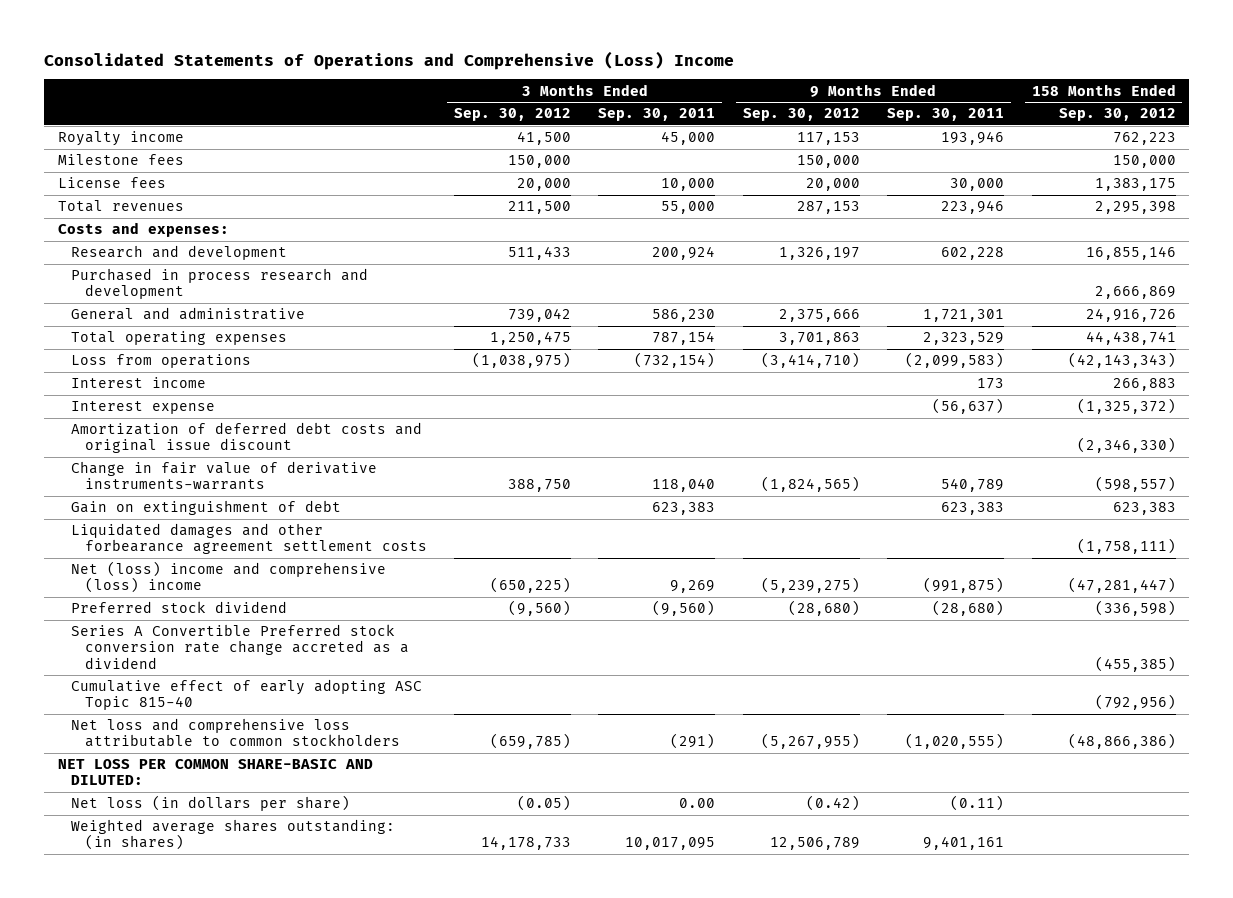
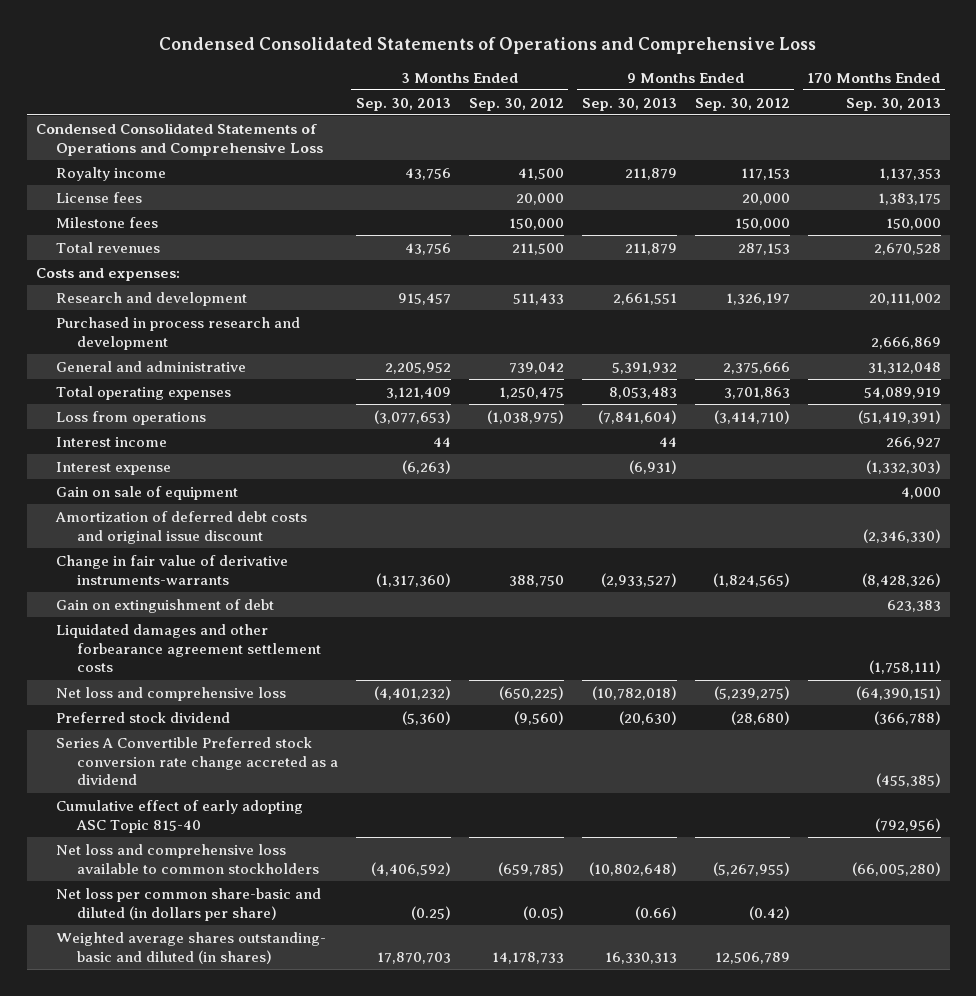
- Consolidated Statements of Operations and Comprehensive (Loss) Income
+ Condensed Consolidated Statements of Operations and Comprehensive Loss
- | 3 Months Ended Sep. 30, 2012 | 3 Months Ended Sep. 30, 2011 | 9 Months Ended Sep. 30, 2012 | 9 Months Ended Sep. 30, 2011 | 158 Months Ended Sep. 30, 2012
+ | 3 Months Ended Sep. 30, 2013 | 3 Months Ended Sep. 30, 2012 | 9 Months Ended Sep. 30, 2013 | 9 Months Ended Sep. 30, 2012 | 170 Months Ended Sep. 30, 2013
+ Condensed Consolidated Statements of Operations and Comprehensive Loss
moved down: Milestone fees | | 150,000 | | 150,000 | 150,000
+ Gain on sale of equipment | | | | | 4,000
- Net (loss) income and comprehensive (loss) income | (650,225) | 9,269 | (5,239,275) | (991,875) | (47,281,447)
+ Net loss and comprehensive loss | (4,401,232) | (650,225) | (10,782,018) | (5,239,275) | (64,390,151)
- Net loss and comprehensive loss attributable to common stockholders | (659,785) | (291) | (5,267,955) | (1,020,555) | (48,866,386)
- NET LOSS PER COMMON SHARE-BASIC AND DILUTED:
- Net loss (in dollars per share) | (0.05) | 0.00 | (0.42) | (0.11) |
- Weighted average shares outstanding: (in shares) | 14,178,733 | 10,017,095 | 12,506,789 | 9,401,161 |
+ Net loss and comprehensive loss available to common stockholders | (4,406,592) | (659,785) | (10,802,648) | (5,267,955) | (66,005,280)
+ Net loss per common share-basic and diluted (in dollars per share) | (0.25) | (0.05) | (0.66) | (0.42) |
+ Weighted average shares outstanding- basic and diluted (in shares) | 17,870,703 | 14,178,733 | 16,330,313 | 12,506,789 |

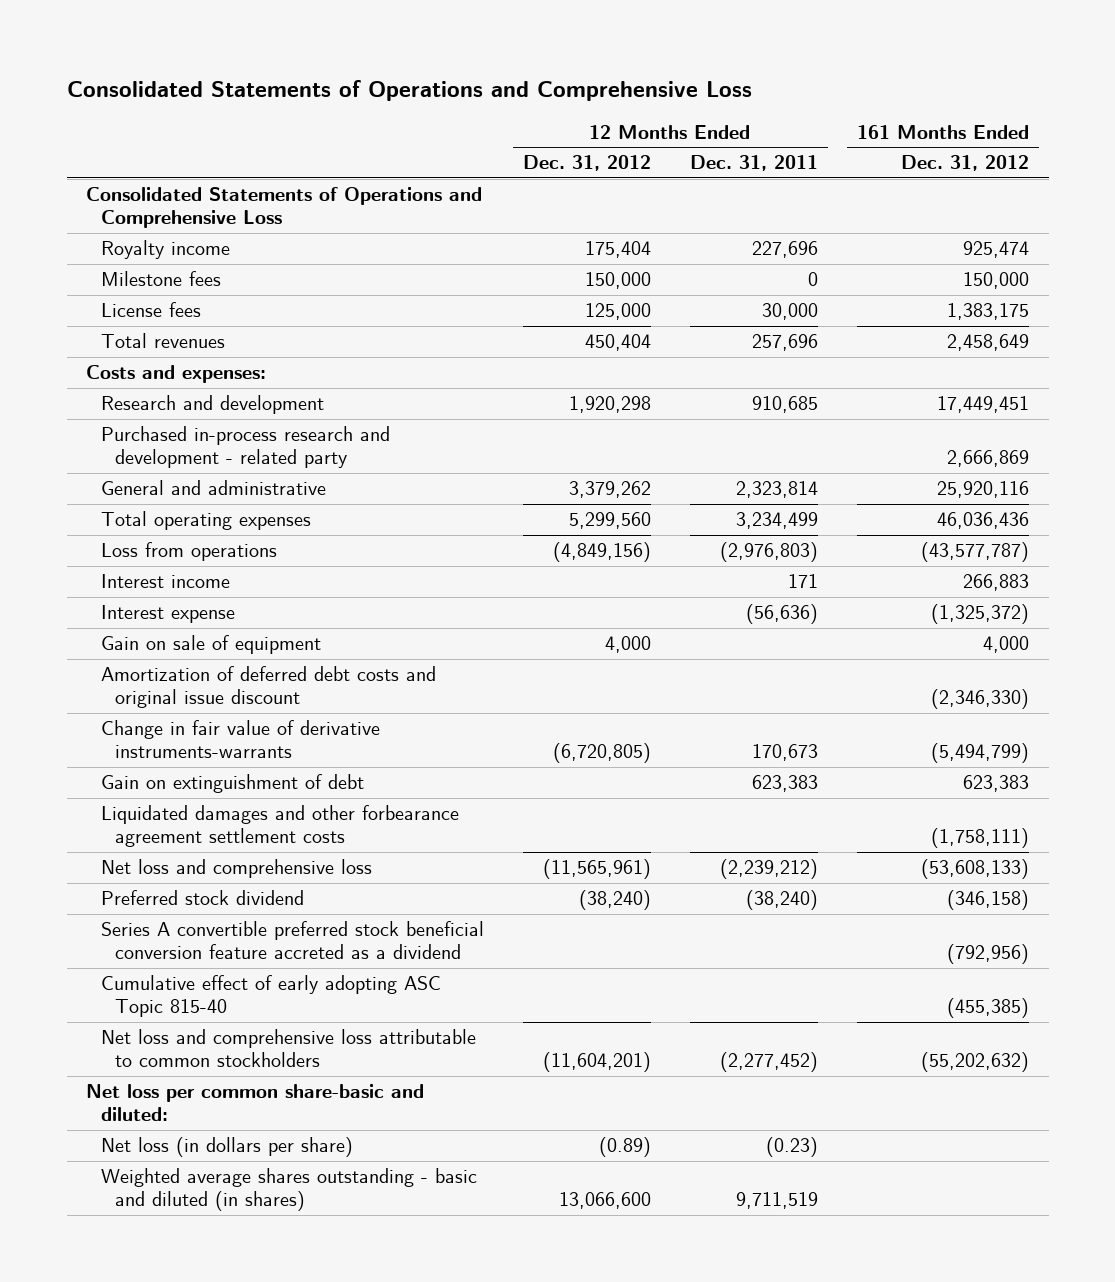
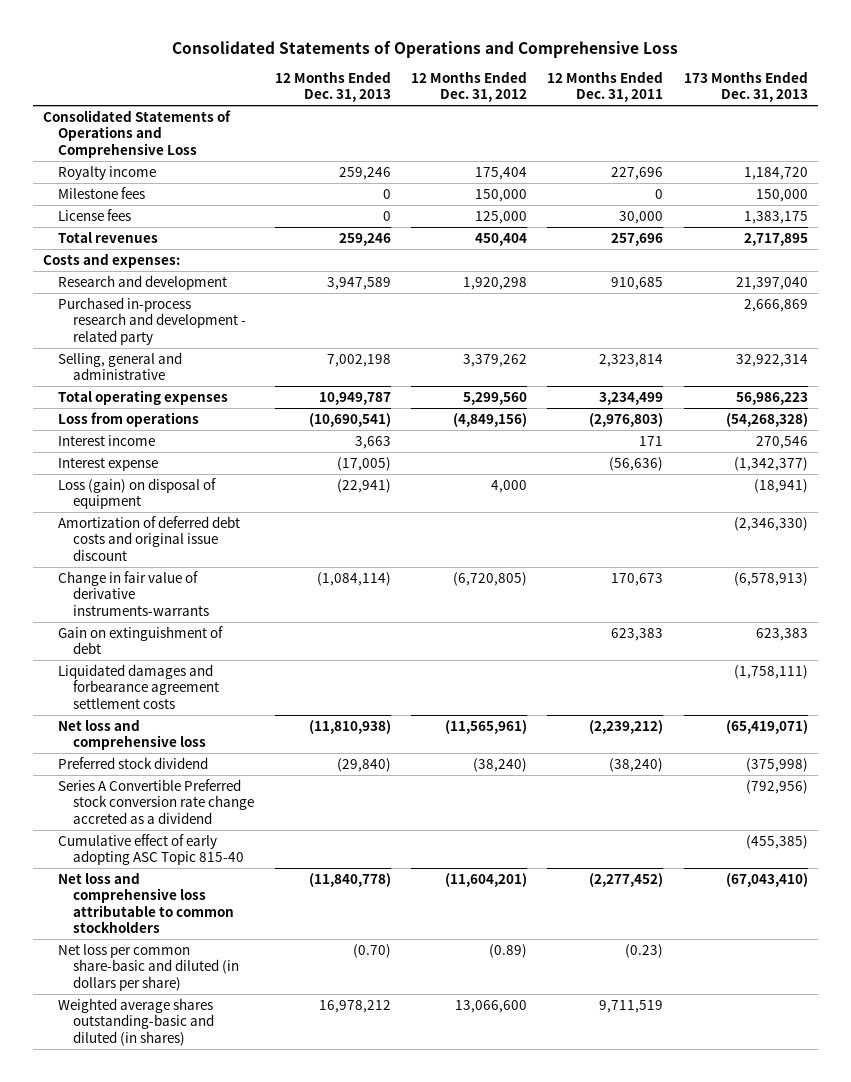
- | 12 Months Ended Dec. 31, 2012 | 12 Months Ended Dec. 31, 2011 | 161 Months Ended Dec. 31, 2012
+ | 12 Months Ended Dec. 31, 2013 | 12 Months Ended Dec. 31, 2012 | 12 Months Ended Dec. 31, 2011 | 173 Months Ended Dec. 31, 2013
- General and administrative | 3,379,262 | 2,323,814 | 25,920,116
+ Selling, general and administrative | 7,002,198 | 3,379,262 | 2,323,814 | 32,922,314
- Gain on sale of equipment | 4,000 | | 4,000
+ Loss (gain) on disposal of equipment | (22,941) | 4,000 | | (18,941)
- Liquidated damages and other forbearance agreement settlement costs | | | (1,758,111)
+ Liquidated damages and forbearance agreement settlement costs | | | | (1,758,111)
- Series A convertible preferred stock beneficial conversion feature accreted as a dividend | | | (792,956)
+ Series A Convertible Preferred stock conversion rate change accreted as a dividend | | | | (792,956)
- Net loss per common share-basic and diluted:
- Net loss (in dollars per share) | (0.89) | (0.23) |
- Weighted average shares outstanding - basic and diluted (in shares) | 13,066,600 | 9,711,519 |
+ Net loss per common share-basic and diluted (in dollars per share) | (0.70) | (0.89) | (0.23) |
+ Weighted average shares outstanding-basic and diluted (in shares) | 16,978,212 | 13,066,600 | 9,711,519 |

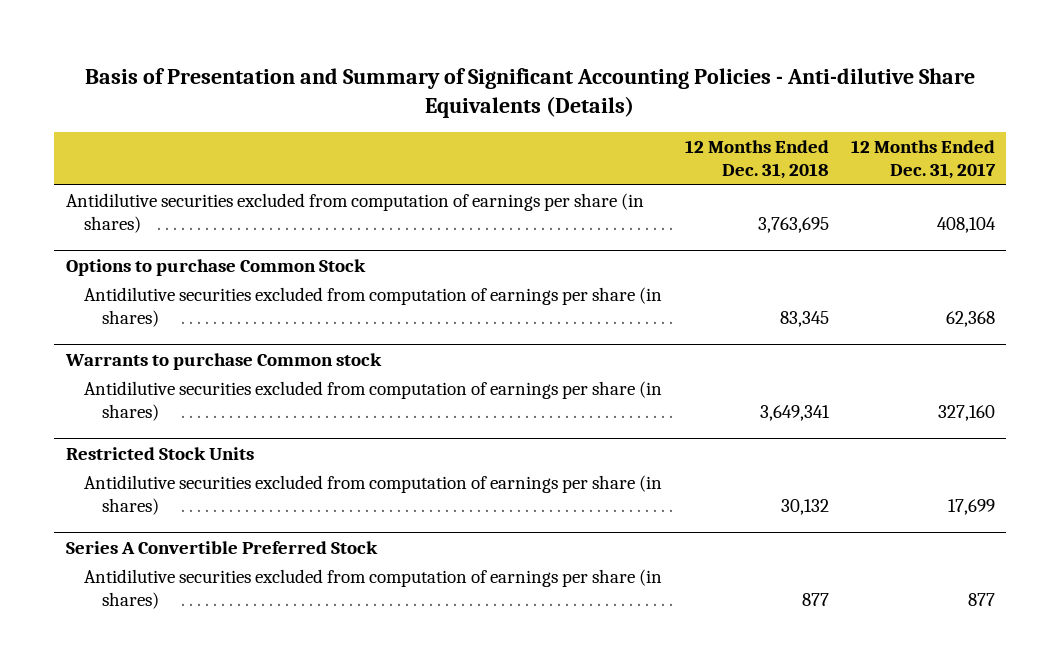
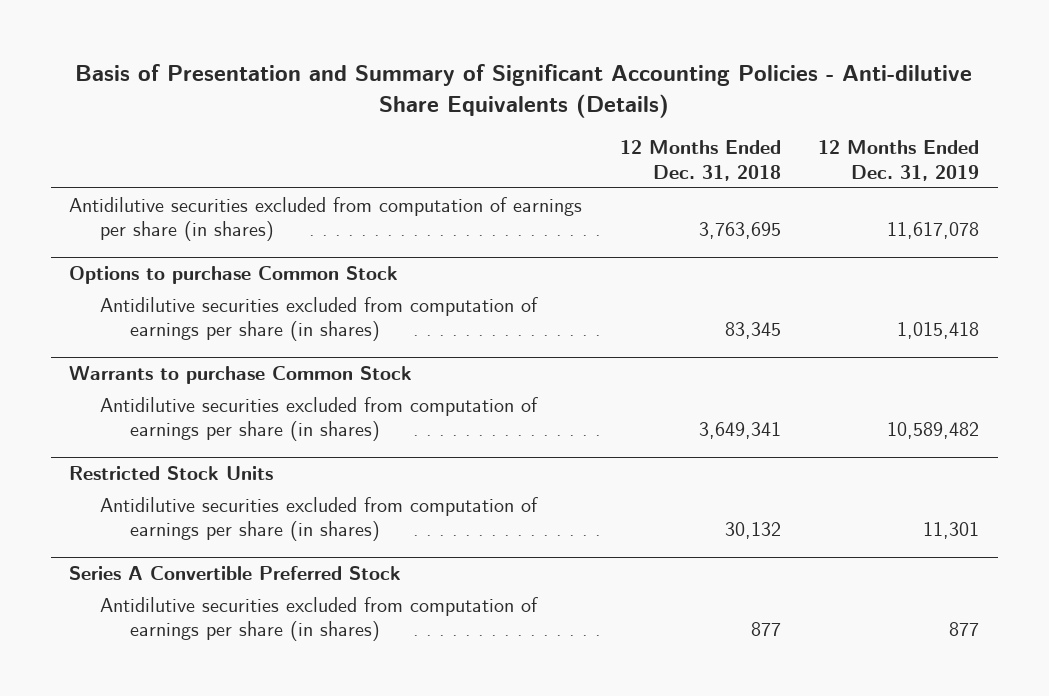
- | 12 Months Ended Dec. 31, 2018 | 12 Months Ended Dec. 31, 2017
+ | 12 Months Ended Dec. 31, 2018 | 12 Months Ended Dec. 31, 2019
- Warrants to purchase Common stock
+ Warrants to purchase Common Stock

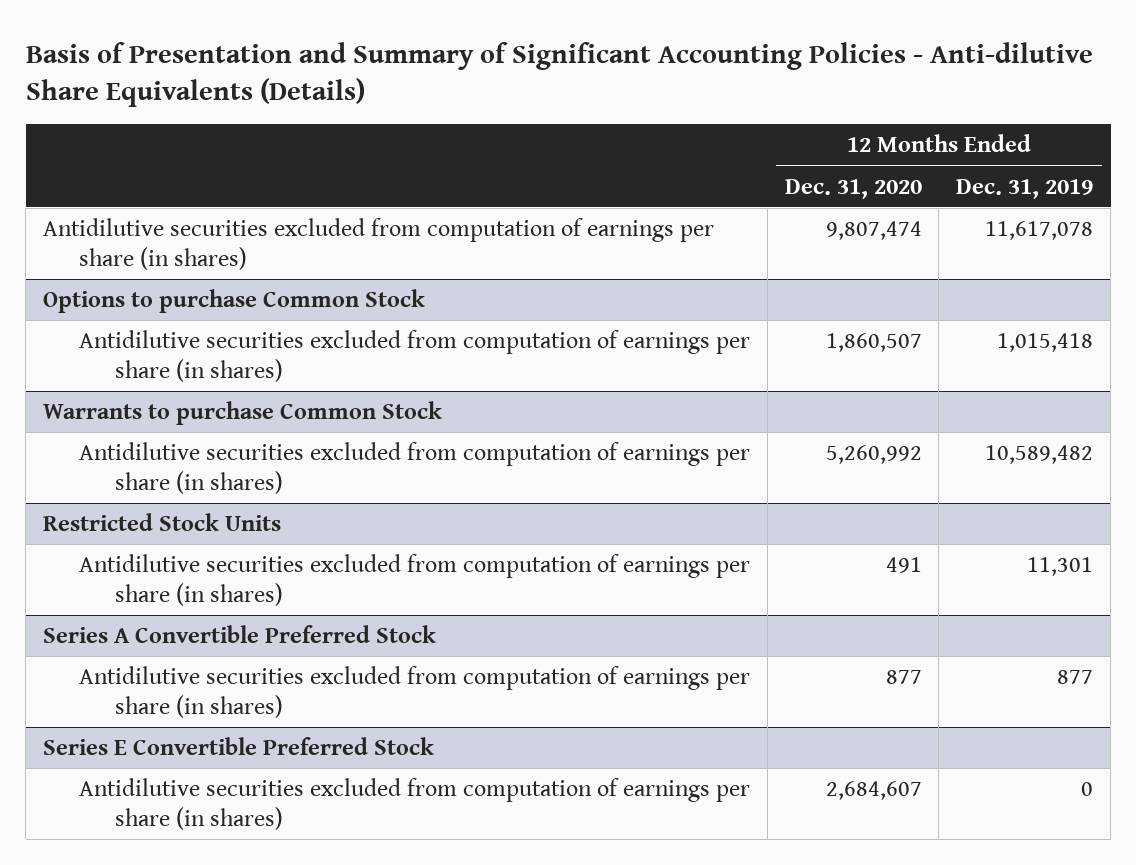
- | 12 Months Ended Dec. 31, 2018 | 12 Months Ended Dec. 31, 2019
+ | 12 Months Ended Dec. 31, 2020 | 12 Months Ended Dec. 31, 2019
+ Series E Convertible Preferred Stock
+ Antidilutive securities excluded from computation of earnings per share (in shares) | 2,684,607 | 0

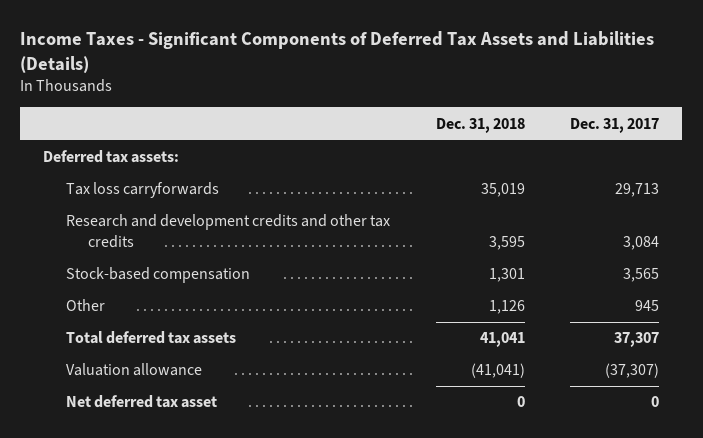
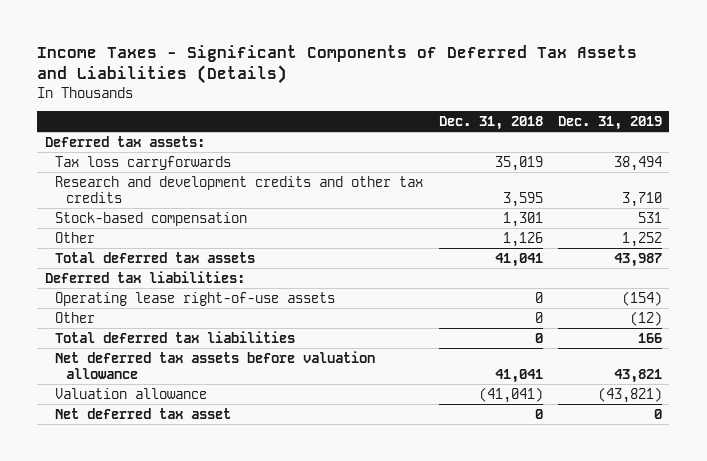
- | Dec. 31, 2018 | Dec. 31, 2017
+ | Dec. 31, 2018 | Dec. 31, 2019
+ Deferred tax liabilities:
+ Operating lease right-of-use assets | 0 | (154)
+ Other | 0 | (12)
+ Total deferred tax liabilities | 0 | 166
+ Net deferred tax assets before valuation allowance | 41,041 | 43,821

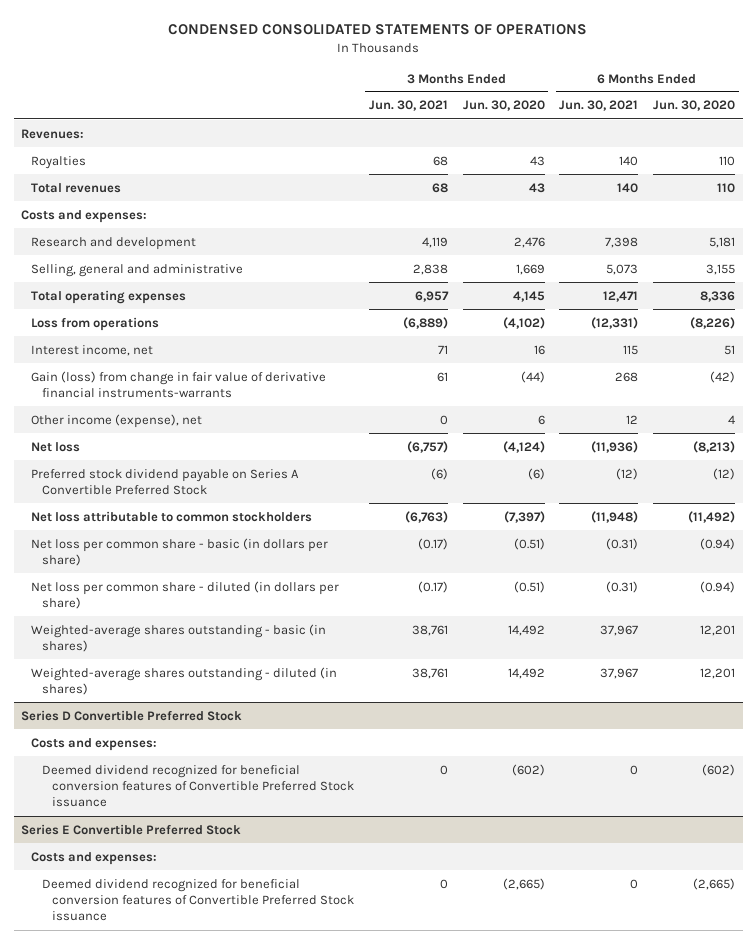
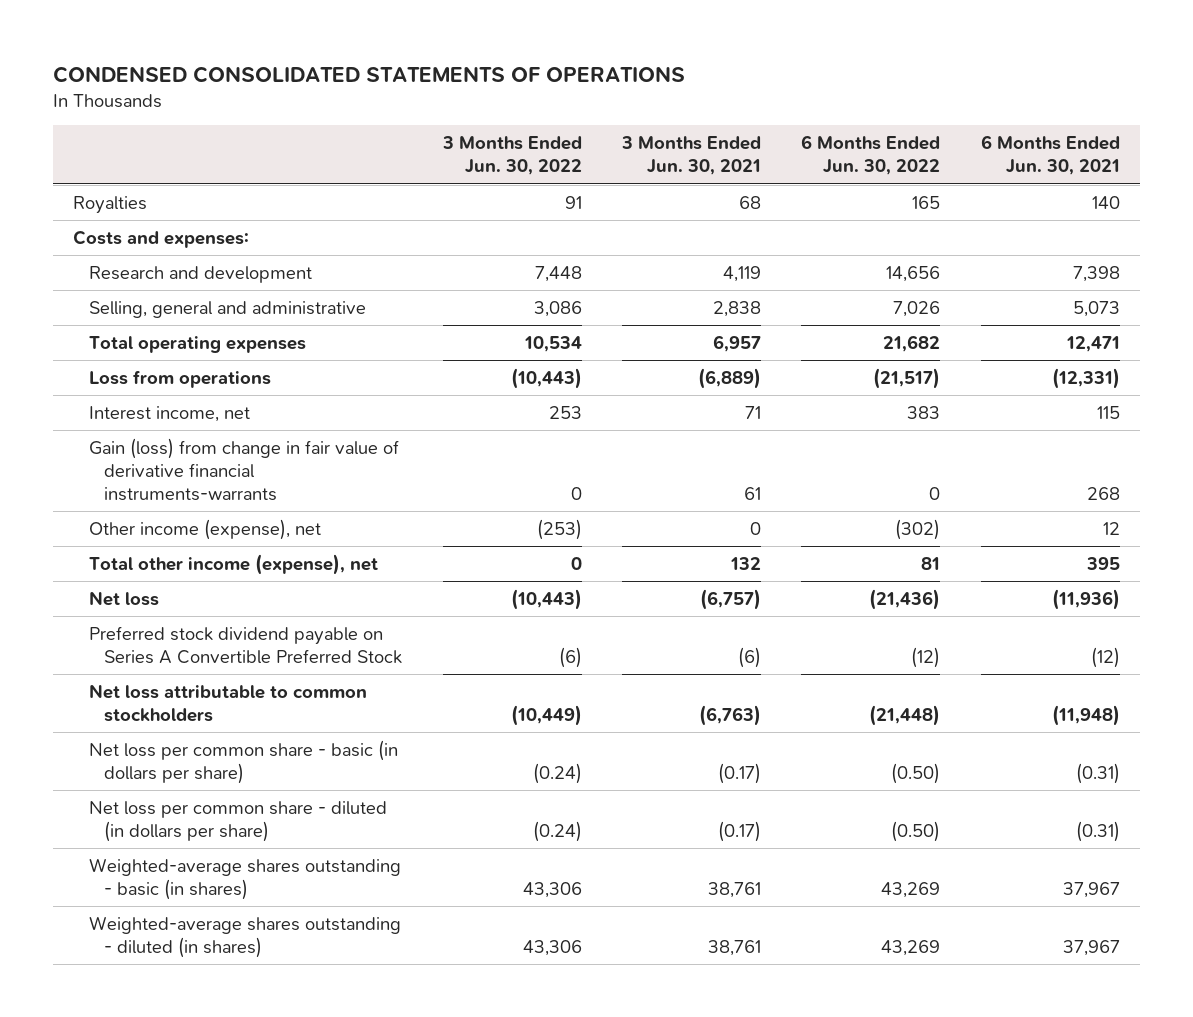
- | 3 Months Ended Jun. 30, 2021 | 3 Months Ended Jun. 30, 2020 | 6 Months Ended Jun. 30, 2021 | 6 Months Ended Jun. 30, 2020
+ | 3 Months Ended Jun. 30, 2022 | 3 Months Ended Jun. 30, 2021 | 6 Months Ended Jun. 30, 2022 | 6 Months Ended Jun. 30, 2021
- Revenues:
- Total revenues | 68 | 43 | 140 | 110
+ Total other income (expense), net | 0 | 132 | 81 | 395
- Series D Convertible Preferred Stock
- Costs and expenses:
- Deemed dividend recognized for beneficial conversion features of Convertible Preferred Stock issuance | 0 | (602) | 0 | (602)
- Series E Convertible Preferred Stock
- Costs and expenses:
- Deemed dividend recognized for beneficial conversion features of Convertible Preferred Stock issuance | 0 | (2,665) | 0 | (2,665)

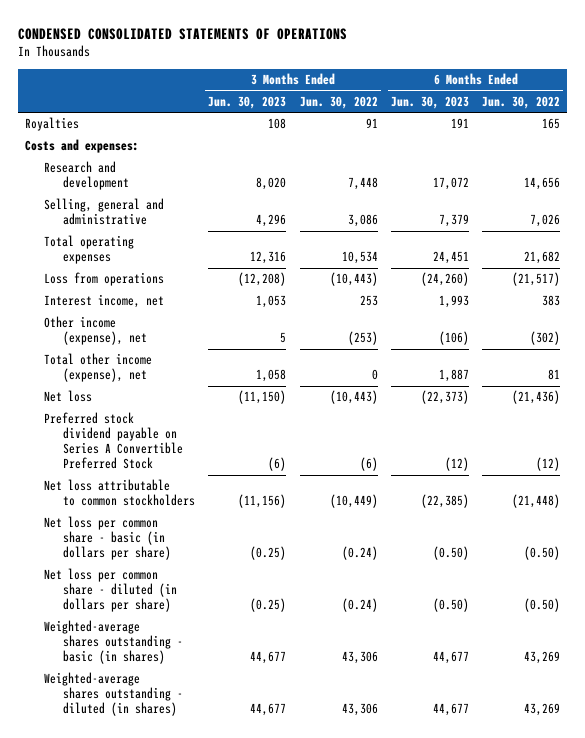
- | 3 Months Ended Jun. 30, 2022 | 3 Months Ended Jun. 30, 2021 | 6 Months Ended Jun. 30, 2022 | 6 Months Ended Jun. 30, 2021
+ | 3 Months Ended Jun. 30, 2023 | 3 Months Ended Jun. 30, 2022 | 6 Months Ended Jun. 30, 2023 | 6 Months Ended Jun. 30, 2022
- Gain (loss) from change in fair value of derivative financial instruments-warrants | 0 | 61 | 0 | 268

